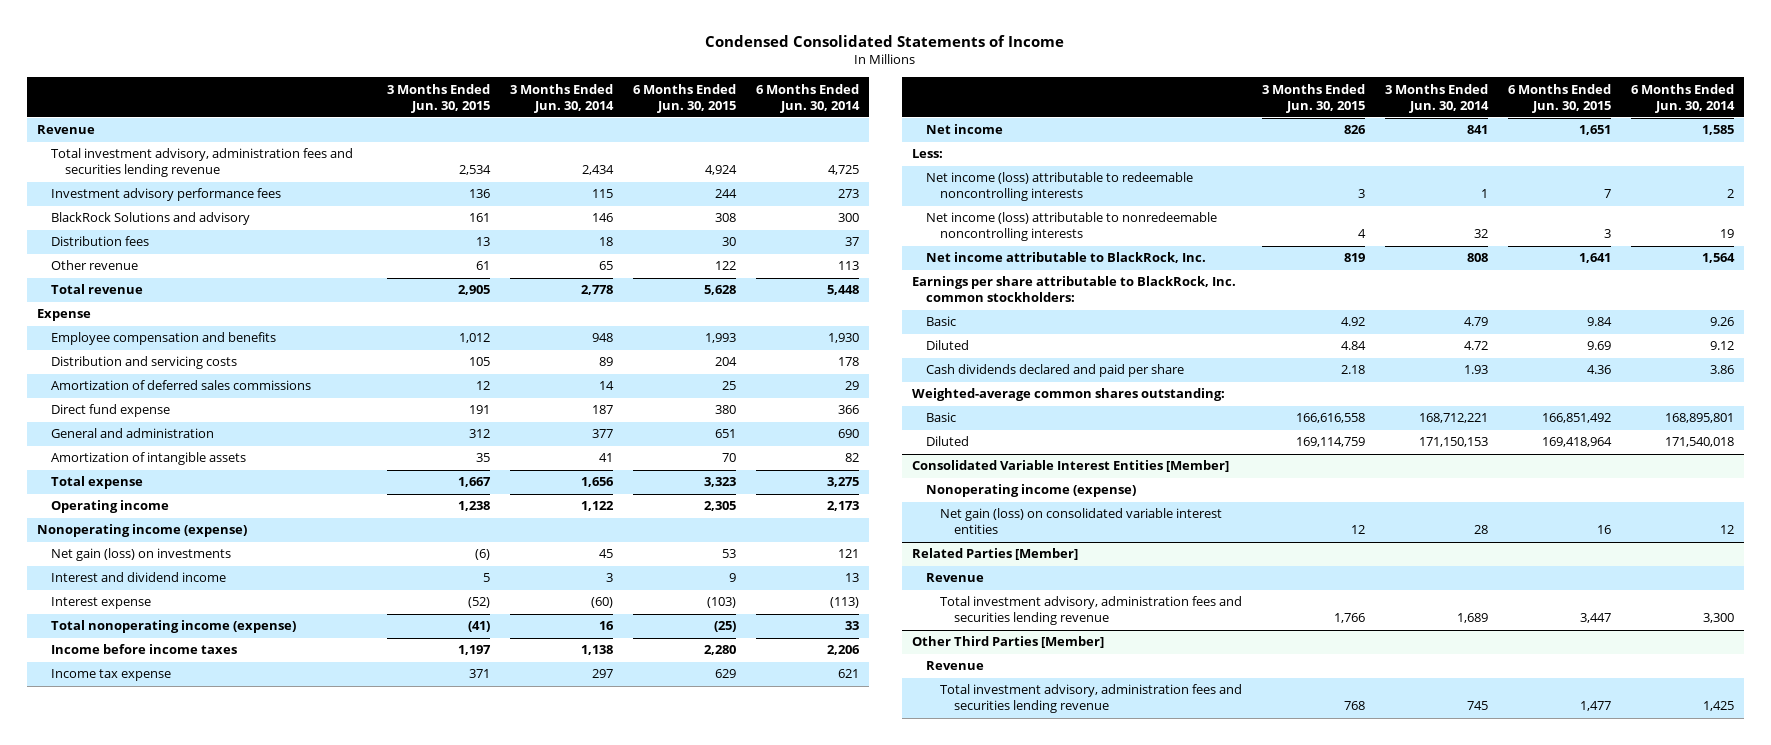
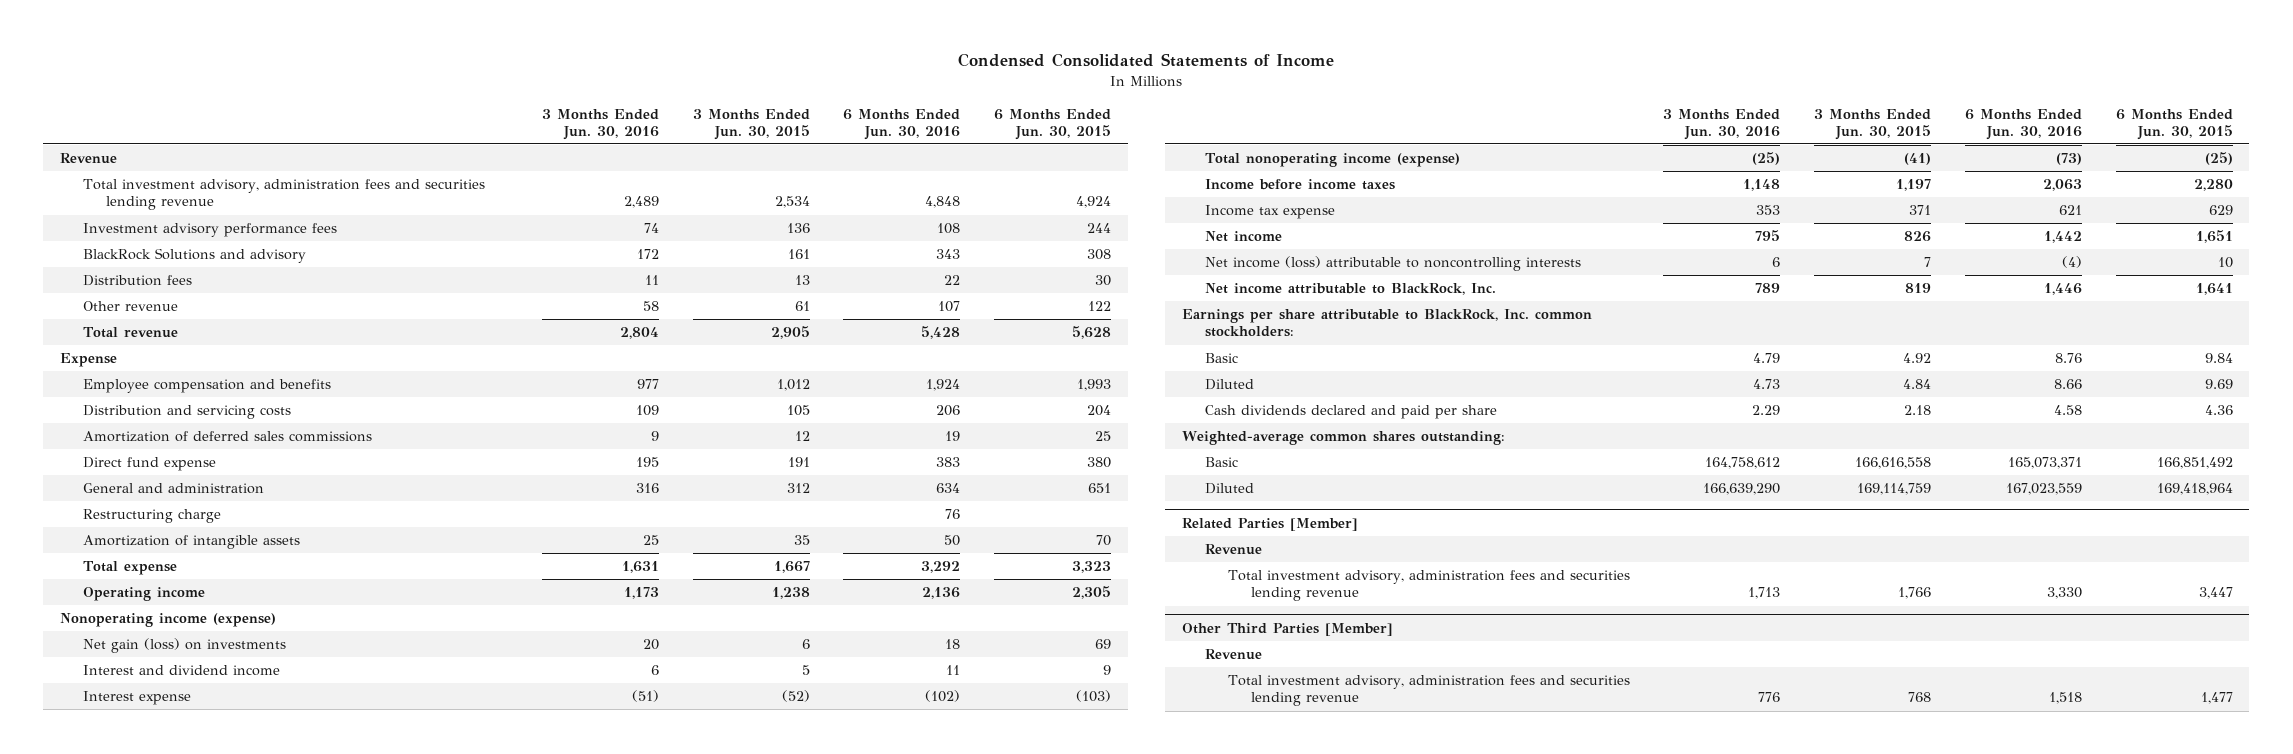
- | 3 Months Ended Jun. 30, 2015 | 3 Months Ended Jun. 30, 2014 | 6 Months Ended Jun. 30, 2015 | 6 Months Ended Jun. 30, 2014
+ | 3 Months Ended Jun. 30, 2016 | 3 Months Ended Jun. 30, 2015 | 6 Months Ended Jun. 30, 2016 | 6 Months Ended Jun. 30, 2015
+ Restructuring charge | | | 76 |
- Net gain (loss) on investments | (6) | 45 | 53 | 121
+ Net gain (loss) on investments | 20 | 6 | 18 | 69
- Less:
- Net income (loss) attributable to redeemable noncontrolling interests | 3 | 1 | 7 | 2
- Net income (loss) attributable to nonredeemable noncontrolling interests | 4 | 32 | 3 | 19
+ Net income (loss) attributable to noncontrolling interests | 6 | 7 | (4) | 10
- Consolidated Variable Interest Entities [Member]
- Nonoperating income (expense)
- Net gain (loss) on consolidated variable interest entities | 12 | 28 | 16 | 12

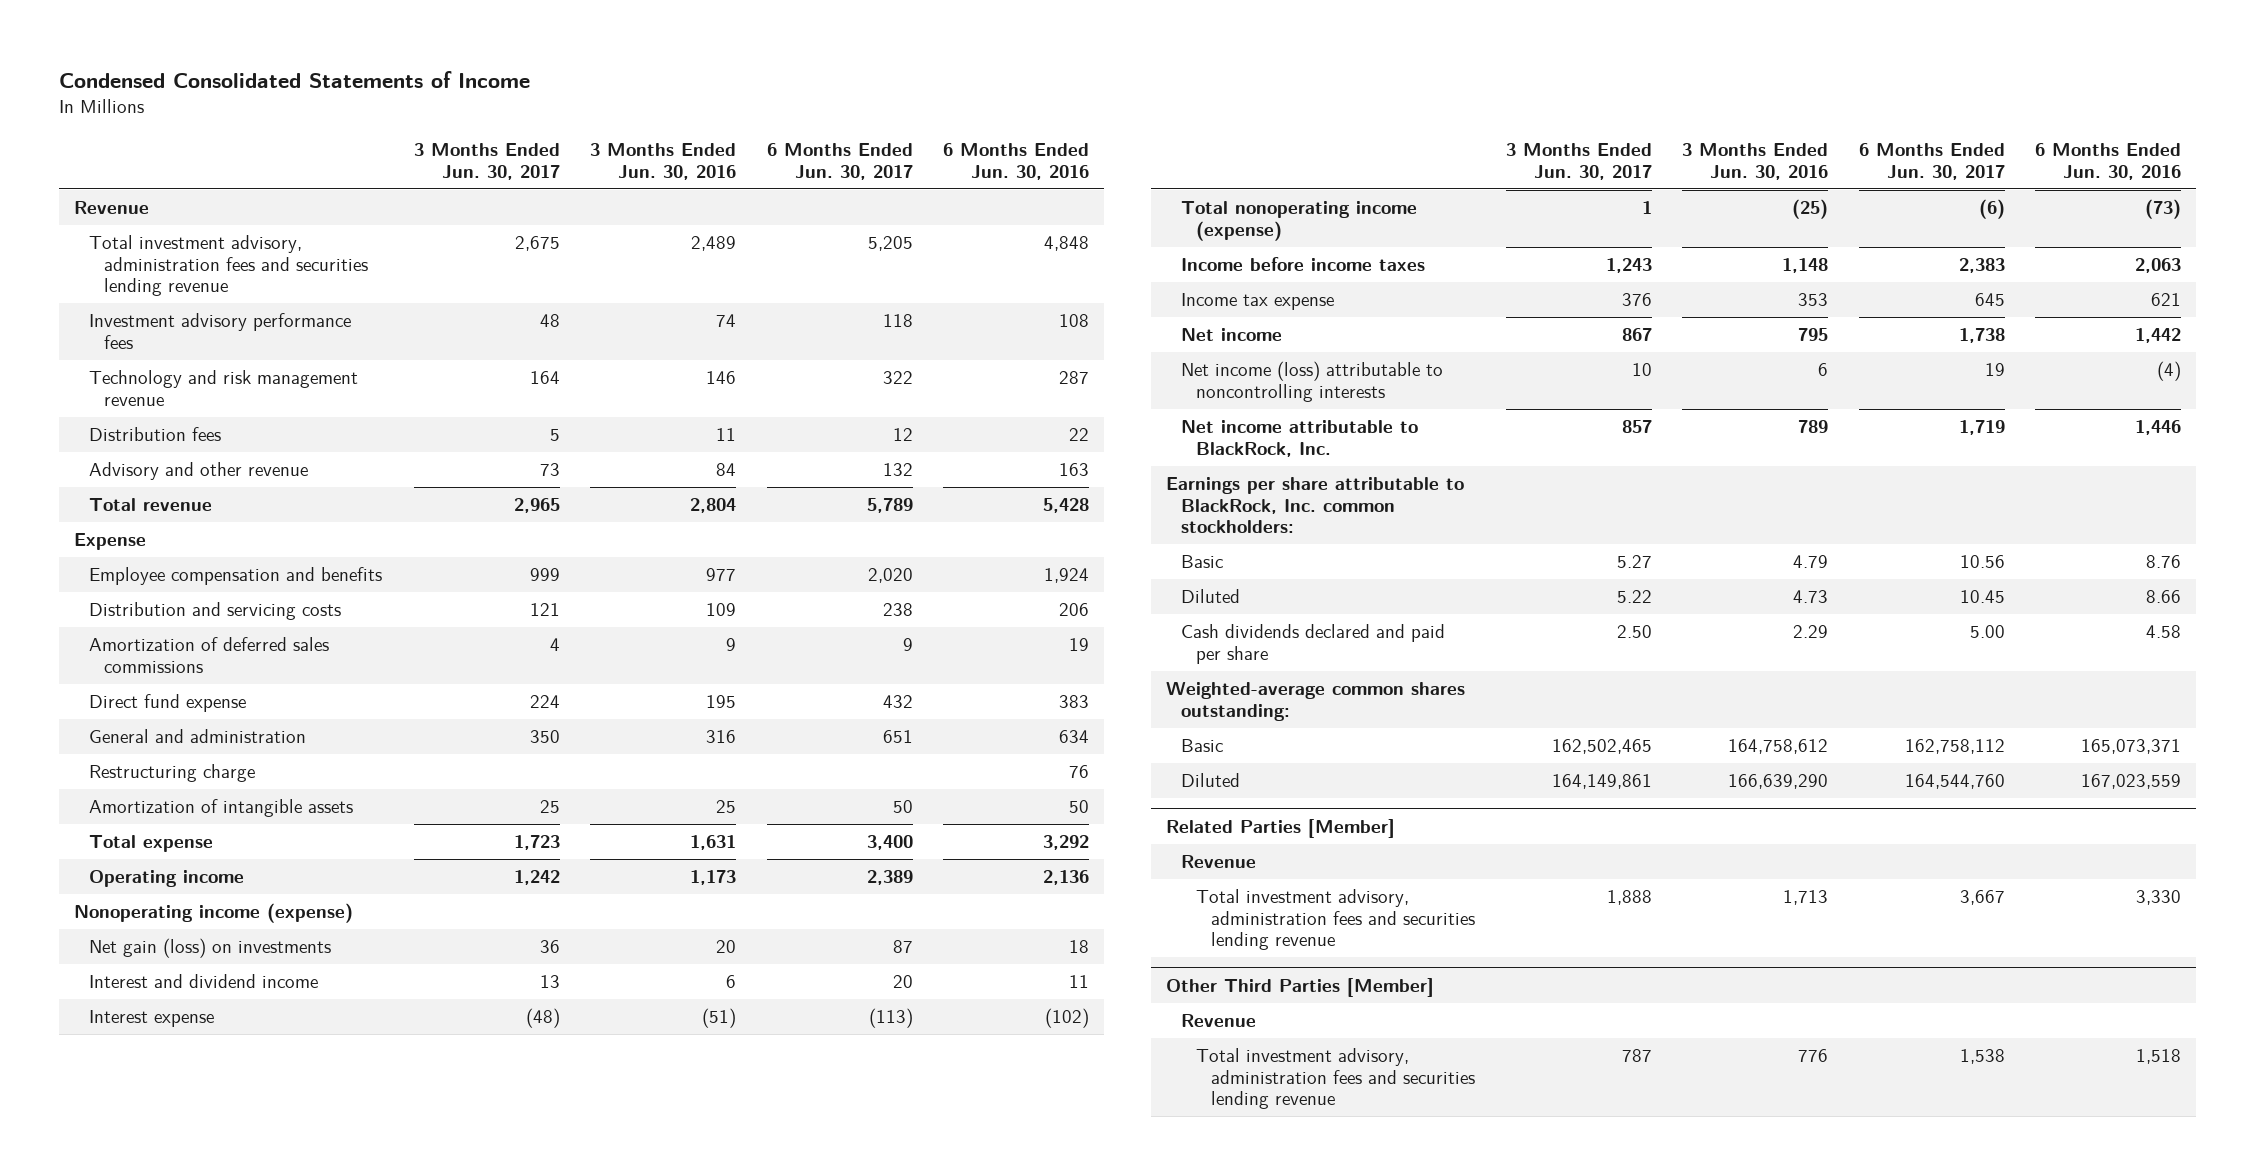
- | 3 Months Ended Jun. 30, 2016 | 3 Months Ended Jun. 30, 2015 | 6 Months Ended Jun. 30, 2016 | 6 Months Ended Jun. 30, 2015
+ | 3 Months Ended Jun. 30, 2017 | 3 Months Ended Jun. 30, 2016 | 6 Months Ended Jun. 30, 2017 | 6 Months Ended Jun. 30, 2016
- BlackRock Solutions and advisory | 172 | 161 | 343 | 308
+ Technology and risk management revenue | 164 | 146 | 322 | 287
- Other revenue | 58 | 61 | 107 | 122
+ Advisory and other revenue | 73 | 84 | 132 | 163

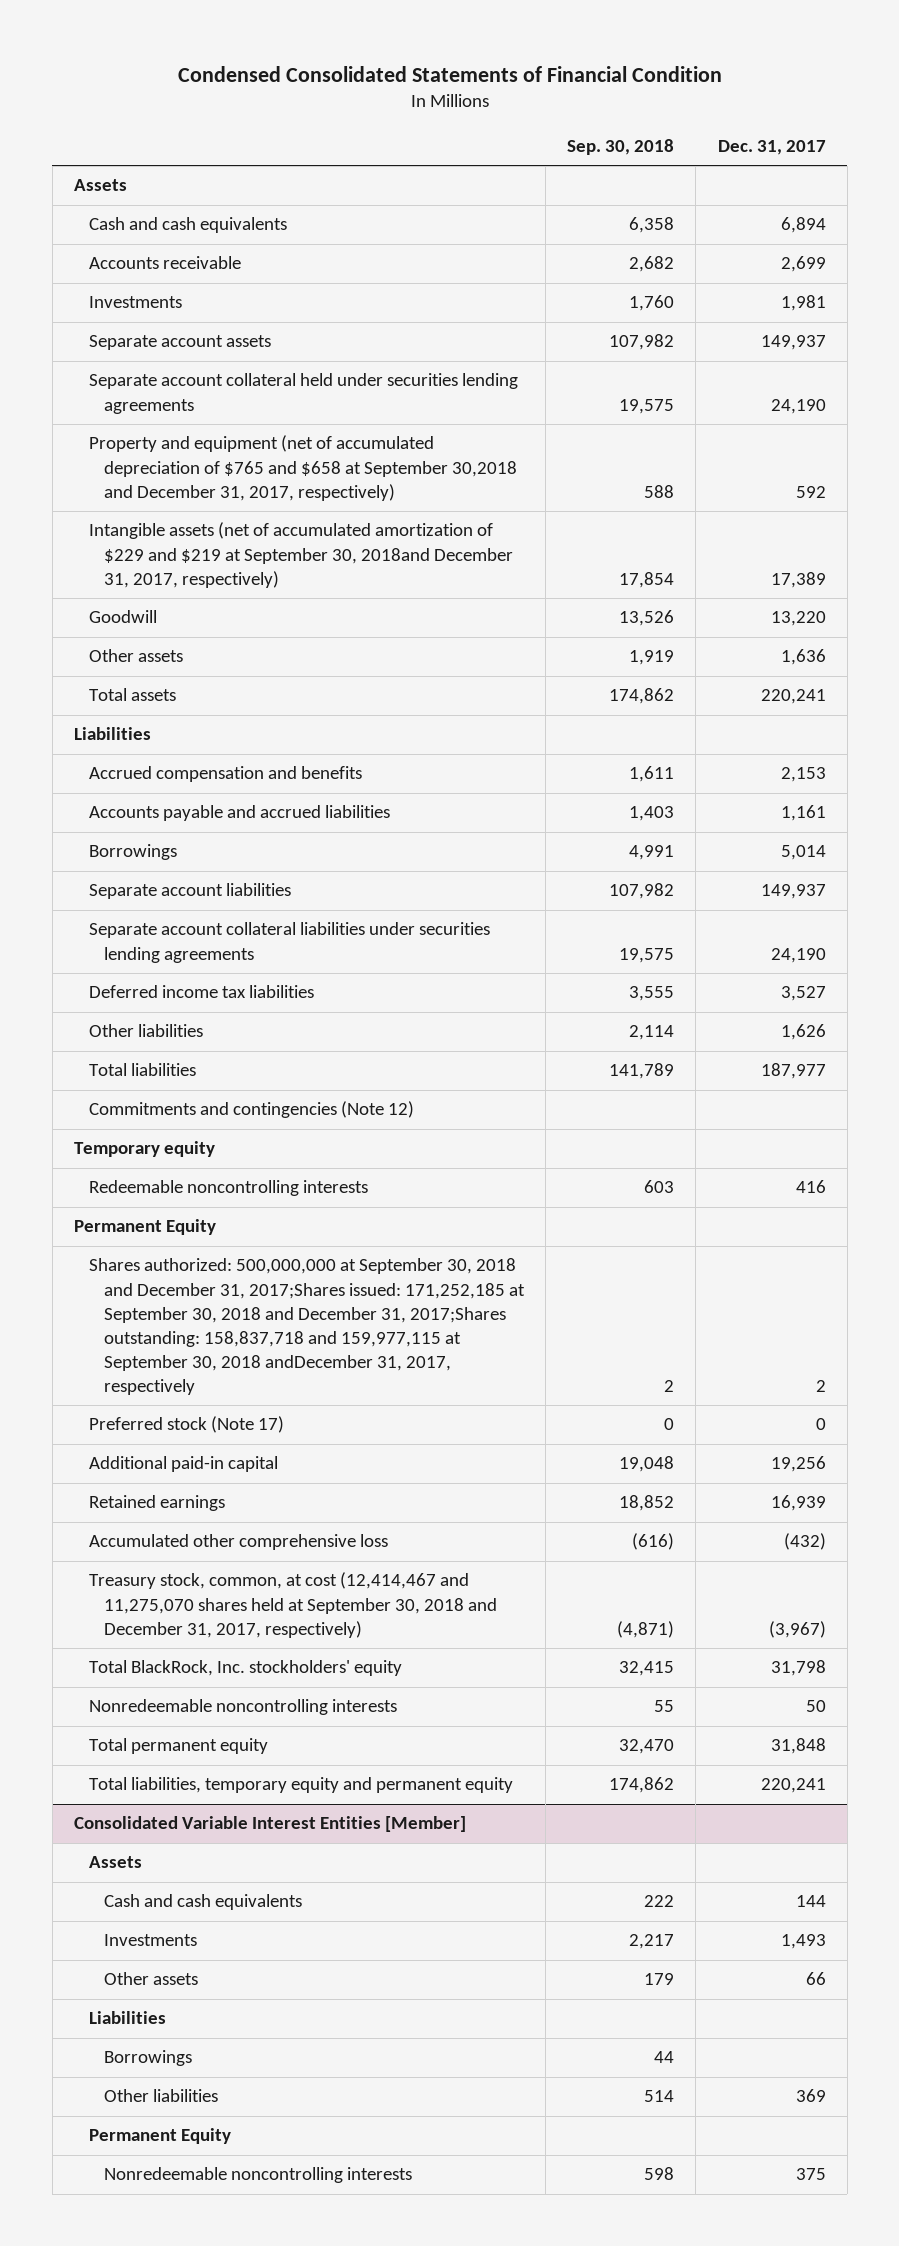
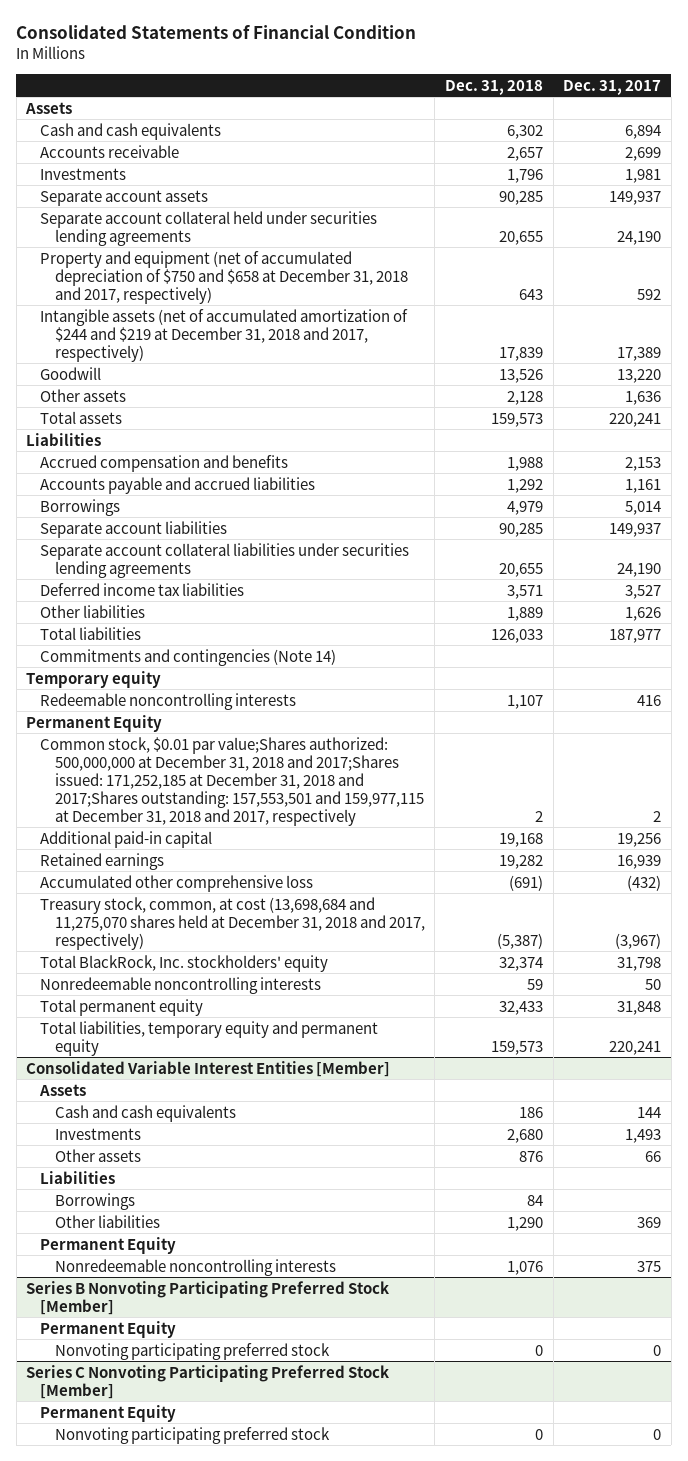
- Condensed Consolidated Statements of Financial Condition
+ Consolidated Statements of Financial Condition
- | Sep. 30, 2018 | Dec. 31, 2017
+ | Dec. 31, 2018 | Dec. 31, 2017
- Property and equipment (net of accumulated depreciation of $765 and $658 at September 30,2018 and December 31, 2017, respectively) | 588 | 592
- Intangible assets (net of accumulated amortization of $229 and $219 at September 30, 2018and December 31, 2017, respectively) | 17,854 | 17,389
+ Property and equipment (net of accumulated depreciation of $750 and $658 at December 31, 2018 and 2017, respectively) | 643 | 592
+ Intangible assets (net of accumulated amortization of $244 and $219 at December 31, 2018 and 2017, respectively) | 17,839 | 17,389
- Commitments and contingencies (Note 12)
+ Commitments and contingencies (Note 14)
- Shares authorized: 500,000,000 at September 30, 2018 and December 31, 2017;Shares issued: 171,252,185 at September 30, 2018 and December 31, 2017;Shares outstanding: 158,837,718 and 159,977,115 at September 30, 2018 andDecember 31, 2017, respectively | 2 | 2
- Preferred stock (Note 17) | 0 | 0
+ Common stock, $0.01 par value;Shares authorized: 500,000,000 at December 31, 2018 and 2017;Shares issued: 171,252,185 at December 31, 2018 and 2017;Shares outstanding: 157,553,501 and 159,977,115 at December 31, 2018 and 2017, respectively | 2 | 2
- Treasury stock, common, at cost (12,414,467 and 11,275,070 shares held at September 30, 2018 and December 31, 2017, respectively) | (4,871) | (3,967)
+ Treasury stock, common, at cost (13,698,684 and 11,275,070 shares held at December 31, 2018 and 2017, respectively) | (5,387) | (3,967)
+ Series B Nonvoting Participating Preferred Stock [Member]
+ Permanent Equity
+ Nonvoting participating preferred stock | 0 | 0
+ Series C Nonvoting Participating Preferred Stock [Member]
+ Permanent Equity
+ Nonvoting participating preferred stock | 0 | 0

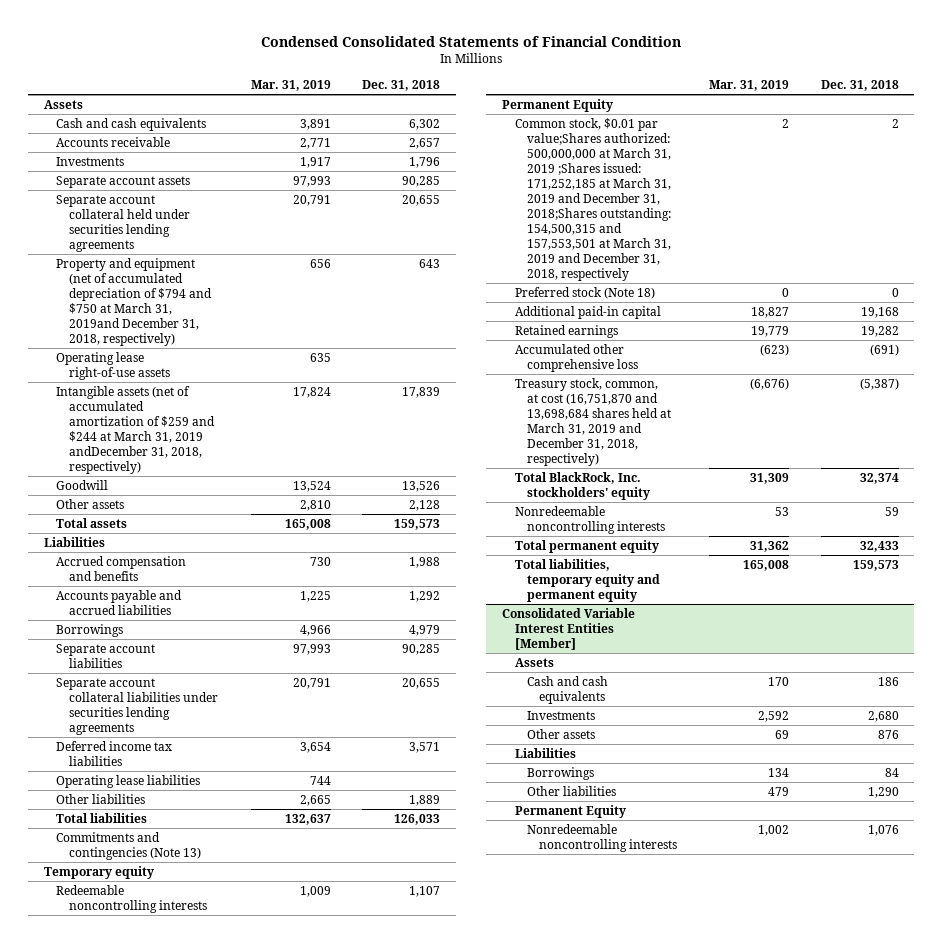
- Consolidated Statements of Financial Condition
+ Condensed Consolidated Statements of Financial Condition
- | Dec. 31, 2018 | Dec. 31, 2017
+ | Mar. 31, 2019 | Dec. 31, 2018
- Property and equipment (net of accumulated depreciation of $750 and $658 at December 31, 2018 and 2017, respectively) | 643 | 592
- Intangible assets (net of accumulated amortization of $244 and $219 at December 31, 2018 and 2017, respectively) | 17,839 | 17,389
+ Property and equipment (net of accumulated depreciation of $794 and $750 at March 31, 2019and December 31, 2018, respectively) | 656 | 643
+ Operating lease right-of-use assets | 635 |
+ Intangible assets (net of accumulated amortization of $259 and $244 at March 31, 2019 andDecember 31, 2018, respectively) | 17,824 | 17,839
+ Operating lease liabilities | 744 |
- Commitments and contingencies (Note 14)
+ Commitments and contingencies (Note 13)
- Common stock, $0.01 par value;Shares authorized: 500,000,000 at December 31, 2018 and 2017;Shares issued: 171,252,185 at December 31, 2018 and 2017;Shares outstanding: 157,553,501 and 159,977,115 at December 31, 2018 and 2017, respectively | 2 | 2
+ Common stock, $0.01 par value;Shares authorized: 500,000,000 at March 31, 2019 ;Shares issued: 171,252,185 at March 31, 2019 and December 31, 2018;Shares outstanding: 154,500,315 and 157,553,501 at March 31, 2019 and December 31, 2018, respectively | 2 | 2
+ Preferred stock (Note 18) | 0 | 0
- Treasury stock, common, at cost (13,698,684 and 11,275,070 shares held at December 31, 2018 and 2017, respectively) | (5,387) | (3,967)
+ Treasury stock, common, at cost (16,751,870 and 13,698,684 shares held at March 31, 2019 and December 31, 2018, respectively) | (6,676) | (5,387)
- Series B Nonvoting Participating Preferred Stock [Member]
- Permanent Equity
- Nonvoting participating preferred stock | 0 | 0
- Series C Nonvoting Participating Preferred Stock [Member]
- Permanent Equity
- Nonvoting participating preferred stock | 0 | 0

